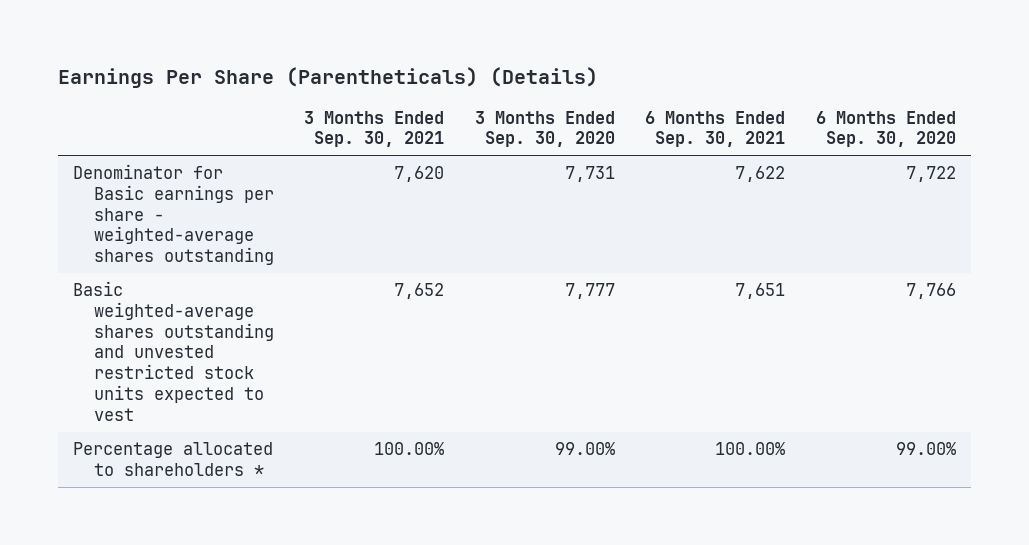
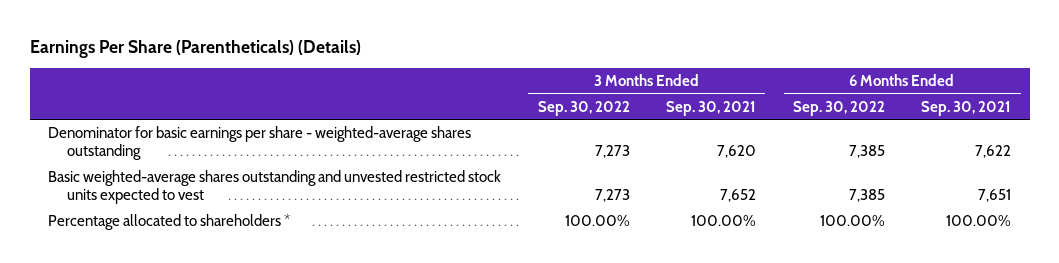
- | 3 Months Ended Sep. 30, 2021 | 3 Months Ended Sep. 30, 2020 | 6 Months Ended Sep. 30, 2021 | 6 Months Ended Sep. 30, 2020
+ | 3 Months Ended Sep. 30, 2022 | 3 Months Ended Sep. 30, 2021 | 6 Months Ended Sep. 30, 2022 | 6 Months Ended Sep. 30, 2021
- Denominator for Basic earnings per share - weighted-average shares outstanding | 7,620 | 7,731 | 7,622 | 7,722
+ Denominator for basic earnings per share - weighted-average shares outstanding | 7,273 | 7,620 | 7,385 | 7,622

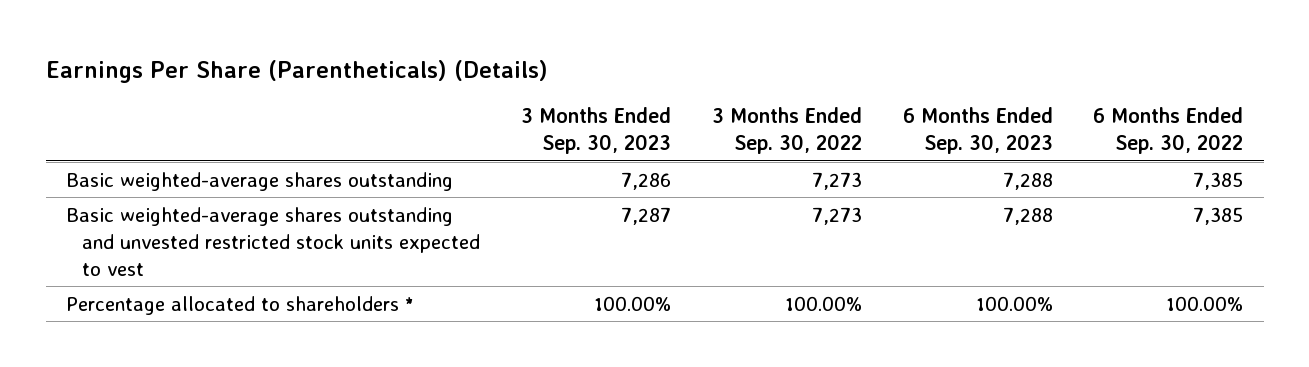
- | 3 Months Ended Sep. 30, 2022 | 3 Months Ended Sep. 30, 2021 | 6 Months Ended Sep. 30, 2022 | 6 Months Ended Sep. 30, 2021
+ | 3 Months Ended Sep. 30, 2023 | 3 Months Ended Sep. 30, 2022 | 6 Months Ended Sep. 30, 2023 | 6 Months Ended Sep. 30, 2022
- Denominator for basic earnings per share - weighted-average shares outstanding | 7,273 | 7,620 | 7,385 | 7,622
+ Basic weighted-average shares outstanding | 7,286 | 7,273 | 7,288 | 7,385

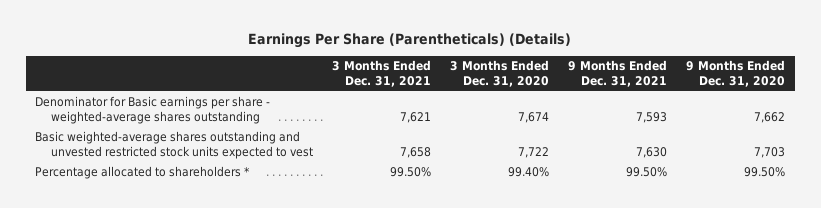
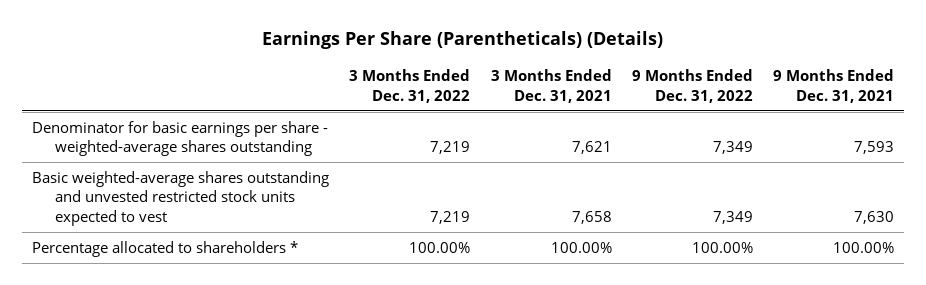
- | 3 Months Ended Dec. 31, 2021 | 3 Months Ended Dec. 31, 2020 | 9 Months Ended Dec. 31, 2021 | 9 Months Ended Dec. 31, 2020
+ | 3 Months Ended Dec. 31, 2022 | 3 Months Ended Dec. 31, 2021 | 9 Months Ended Dec. 31, 2022 | 9 Months Ended Dec. 31, 2021
- Denominator for Basic earnings per share - weighted-average shares outstanding | 7,621 | 7,674 | 7,593 | 7,662
+ Denominator for basic earnings per share - weighted-average shares outstanding | 7,219 | 7,621 | 7,349 | 7,593
- Percentage allocated to shareholders * | 99.50% | 99.40% | 99.50% | 99.50%
+ Percentage allocated to shareholders * | 100.00% | 100.00% | 100.00% | 100.00%

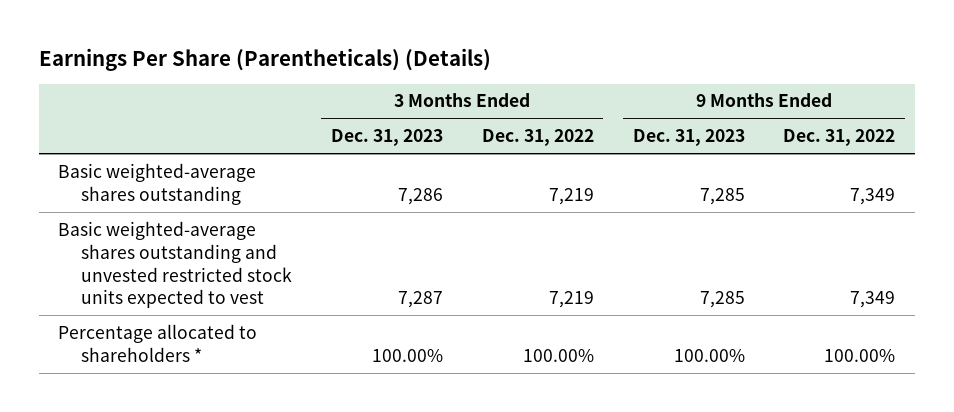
- | 3 Months Ended Dec. 31, 2022 | 3 Months Ended Dec. 31, 2021 | 9 Months Ended Dec. 31, 2022 | 9 Months Ended Dec. 31, 2021
+ | 3 Months Ended Dec. 31, 2023 | 3 Months Ended Dec. 31, 2022 | 9 Months Ended Dec. 31, 2023 | 9 Months Ended Dec. 31, 2022
- Denominator for basic earnings per share - weighted-average shares outstanding | 7,219 | 7,621 | 7,349 | 7,593
+ Basic weighted-average shares outstanding | 7,286 | 7,219 | 7,285 | 7,349

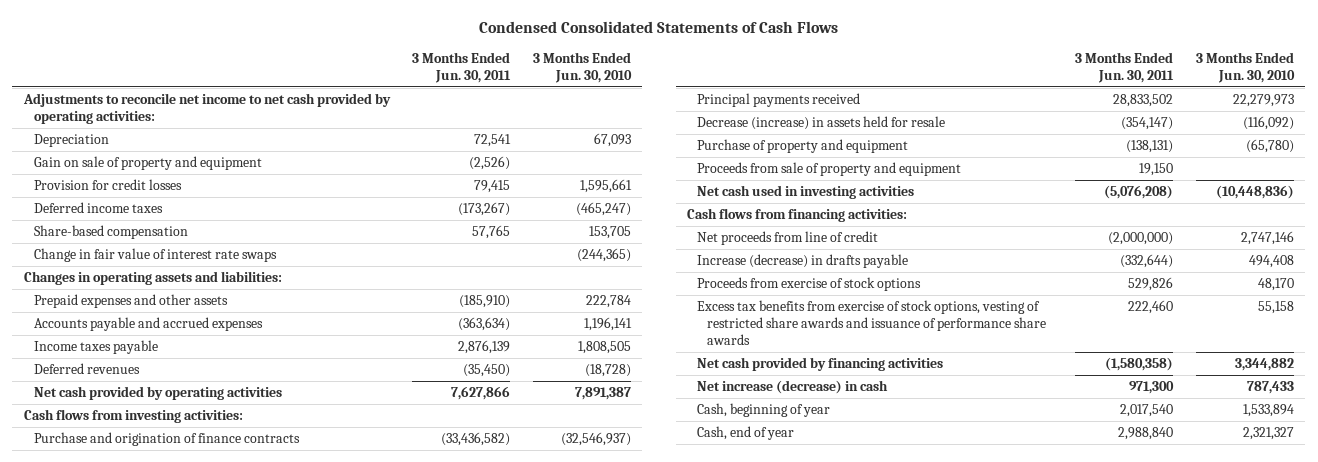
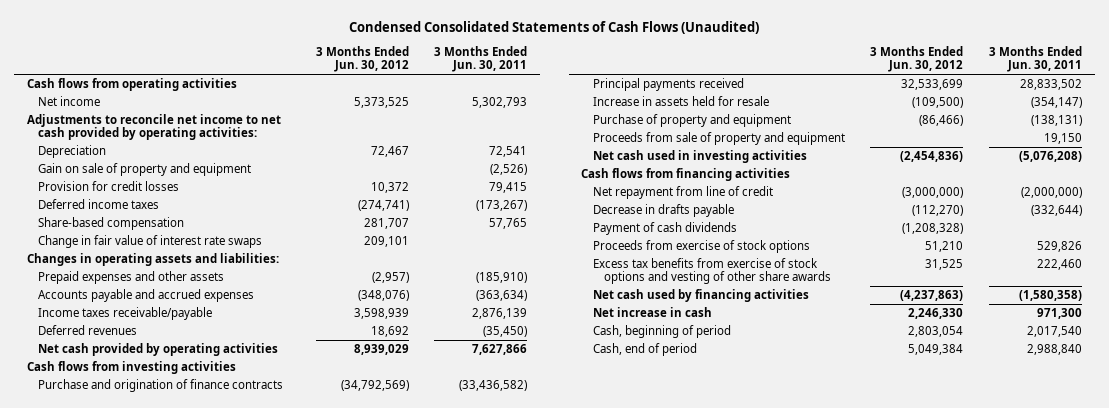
- Condensed Consolidated Statements of Cash Flows
+ Condensed Consolidated Statements of Cash Flows (Unaudited)
- | 3 Months Ended Jun. 30, 2011 | 3 Months Ended Jun. 30, 2010
+ | 3 Months Ended Jun. 30, 2012 | 3 Months Ended Jun. 30, 2011
+ Cash flows from operating activities
+ Net income | 5,373,525 | 5,302,793
- Income taxes payable | 2,876,139 | 1,808,505
+ Income taxes receivable/payable | 3,598,939 | 2,876,139
- Cash flows from investing activities:
+ Cash flows from investing activities
- Decrease (increase) in assets held for resale | (354,147) | (116,092)
+ Increase in assets held for resale | (109,500) | (354,147)
- Cash flows from financing activities:
- Net proceeds from line of credit | (2,000,000) | 2,747,146
- Increase (decrease) in drafts payable | (332,644) | 494,408
+ Cash flows from financing activities
+ Net repayment from line of credit | (3,000,000) | (2,000,000)
+ Decrease in drafts payable | (112,270) | (332,644)
+ Payment of cash dividends | (1,208,328) |
- Excess tax benefits from exercise of stock options, vesting of restricted share awards and issuance of performance share awards | 222,460 | 55,158
- Net cash provided by financing activities | (1,580,358) | 3,344,882
- Net increase (decrease) in cash | 971,300 | 787,433
- Cash, beginning of year | 2,017,540 | 1,533,894
- Cash, end of year | 2,988,840 | 2,321,327
+ Excess tax benefits from exercise of stock options and vesting of other share awards | 31,525 | 222,460
+ Net cash used by financing activities | (4,237,863) | (1,580,358)
+ Net increase in cash | 2,246,330 | 971,300
+ Cash, beginning of period | 2,803,054 | 2,017,540
+ Cash, end of period | 5,049,384 | 2,988,840

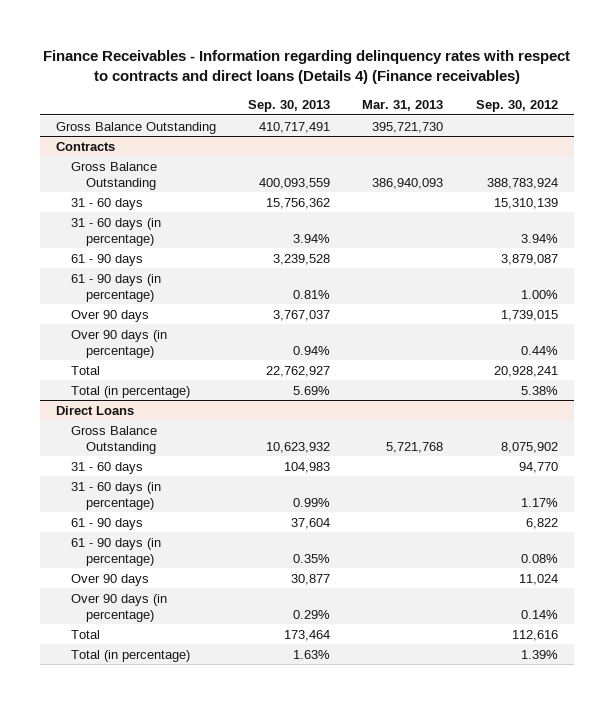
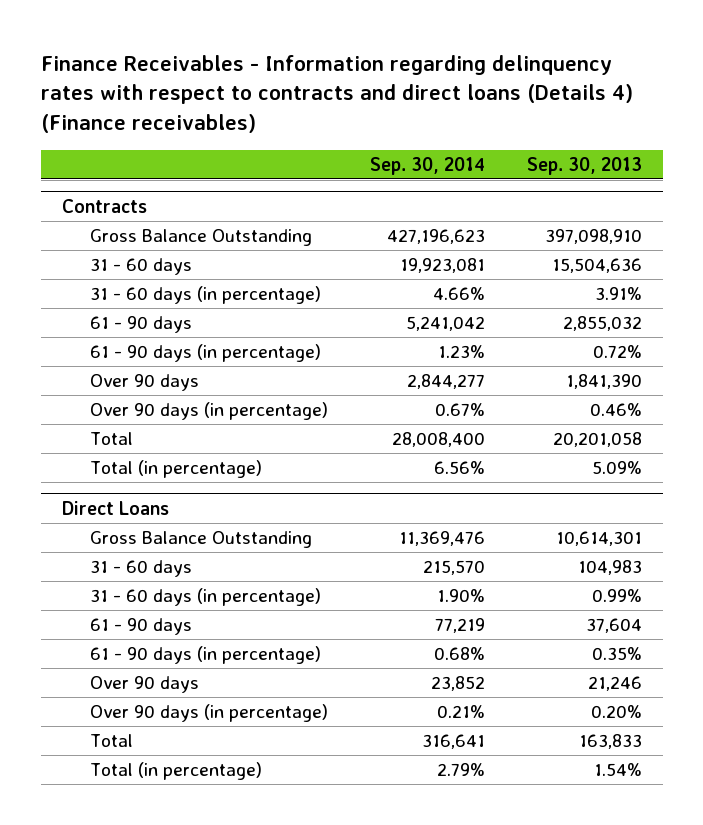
- | Sep. 30, 2013 | Mar. 31, 2013 | Sep. 30, 2012
+ | Sep. 30, 2014 | Sep. 30, 2013
- Gross Balance Outstanding | 410,717,491 | 395,721,730 |
@ Contracts
- Gross Balance Outstanding | 400,093,559 | 386,940,093 | 388,783,924
- 31 - 60 days | 15,756,362 | | 15,310,139
- 31 - 60 days (in percentage) | 3.94% | | 3.94%
- 61 - 90 days | 3,239,528 | | 3,879,087
- 61 - 90 days (in percentage) | 0.81% | | 1.00%
- Over 90 days | 3,767,037 | | 1,739,015
- Over 90 days (in percentage) | 0.94% | | 0.44%
- Total | 22,762,927 | | 20,928,241
- Total (in percentage) | 5.69% | | 5.38%
+ Gross Balance Outstanding | 427,196,623 | 397,098,910
+ 31 - 60 days | 19,923,081 | 15,504,636
+ 31 - 60 days (in percentage) | 4.66% | 3.91%
+ 61 - 90 days | 5,241,042 | 2,855,032
+ 61 - 90 days (in percentage) | 1.23% | 0.72%
+ Over 90 days | 2,844,277 | 1,841,390
+ Over 90 days (in percentage) | 0.67% | 0.46%
+ Total | 28,008,400 | 20,201,058
+ Total (in percentage) | 6.56% | 5.09%
@ Direct Loans
- Gross Balance Outstanding | 10,623,932 | 5,721,768 | 8,075,902
+ Gross Balance Outstanding | 11,369,476 | 10,614,301
- Over 90 days | 30,877 | | 11,024
- Over 90 days (in percentage) | 0.29% | | 0.14%
- Total | 173,464 | | 112,616
- Total (in percentage) | 1.63% | | 1.39%
+ Over 90 days | 23,852 | 21,246
+ Over 90 days (in percentage) | 0.21% | 0.20%
+ Total | 316,641 | 163,833
+ Total (in percentage) | 2.79% | 1.54%

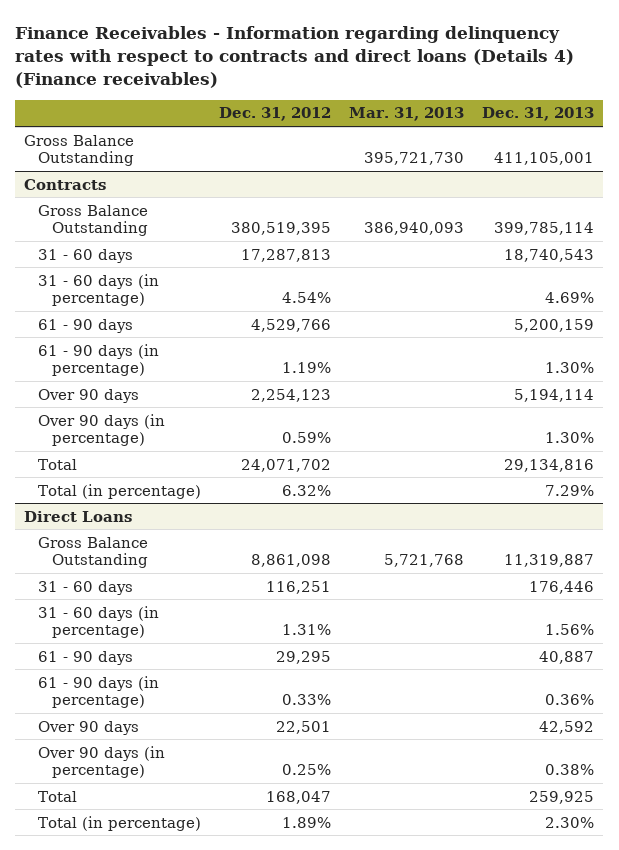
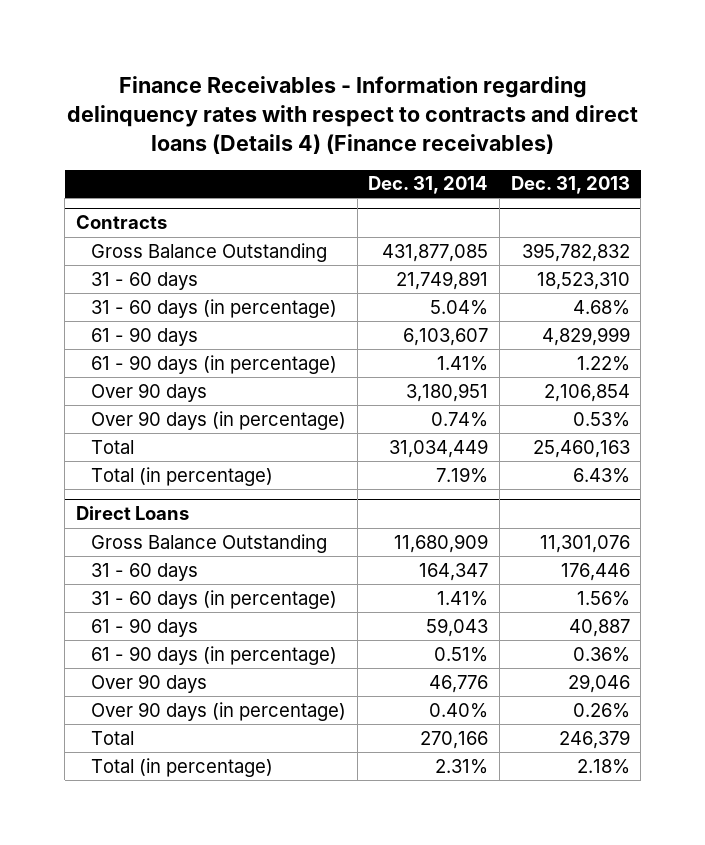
- | Dec. 31, 2012 | Mar. 31, 2013 | Dec. 31, 2013
+ | Dec. 31, 2014 | Dec. 31, 2013
- Gross Balance Outstanding | | 395,721,730 | 411,105,001
@ Contracts
- Gross Balance Outstanding | 380,519,395 | 386,940,093 | 399,785,114
- 31 - 60 days | 17,287,813 | | 18,740,543
- 31 - 60 days (in percentage) | 4.54% | | 4.69%
- 61 - 90 days | 4,529,766 | | 5,200,159
- 61 - 90 days (in percentage) | 1.19% | | 1.30%
- Over 90 days | 2,254,123 | | 5,194,114
- Over 90 days (in percentage) | 0.59% | | 1.30%
- Total | 24,071,702 | | 29,134,816
- Total (in percentage) | 6.32% | | 7.29%
+ Gross Balance Outstanding | 431,877,085 | 395,782,832
+ 31 - 60 days | 21,749,891 | 18,523,310
+ 31 - 60 days (in percentage) | 5.04% | 4.68%
+ 61 - 90 days | 6,103,607 | 4,829,999
+ 61 - 90 days (in percentage) | 1.41% | 1.22%
+ Over 90 days | 3,180,951 | 2,106,854
+ Over 90 days (in percentage) | 0.74% | 0.53%
+ Total | 31,034,449 | 25,460,163
+ Total (in percentage) | 7.19% | 6.43%
@ Direct Loans
- Gross Balance Outstanding | 8,861,098 | 5,721,768 | 11,319,887
+ Gross Balance Outstanding | 11,680,909 | 11,301,076
- Over 90 days | 22,501 | | 42,592
- Over 90 days (in percentage) | 0.25% | | 0.38%
- Total | 168,047 | | 259,925
- Total (in percentage) | 1.89% | | 2.30%
+ Over 90 days | 46,776 | 29,046
+ Over 90 days (in percentage) | 0.40% | 0.26%
+ Total | 270,166 | 246,379
+ Total (in percentage) | 2.31% | 2.18%

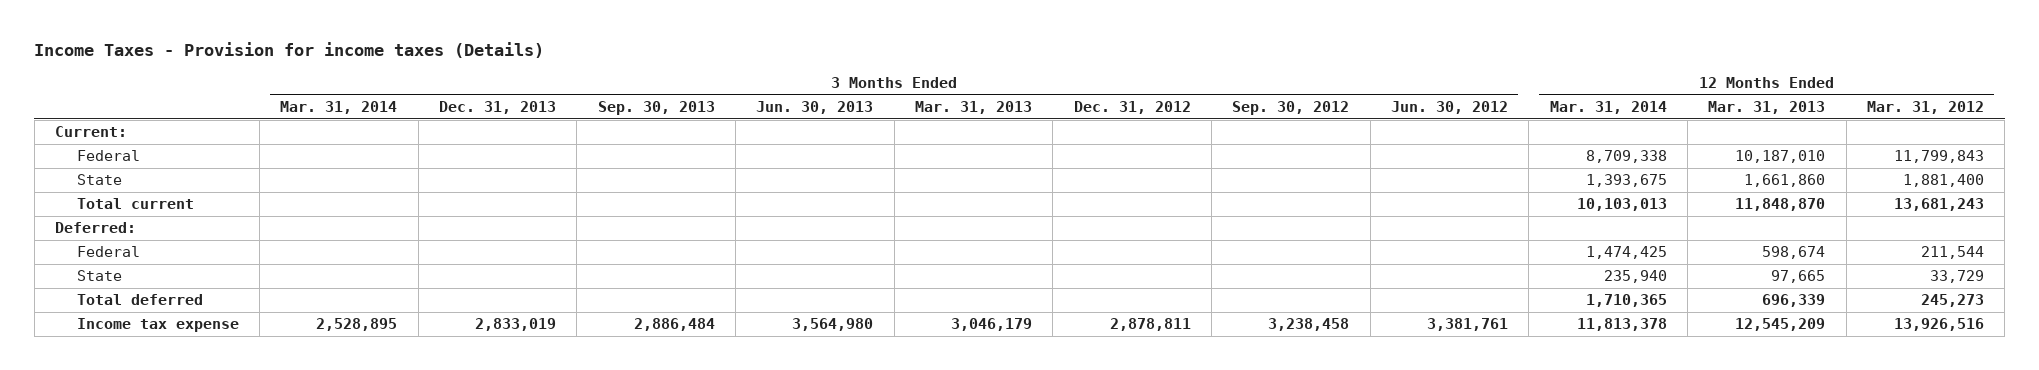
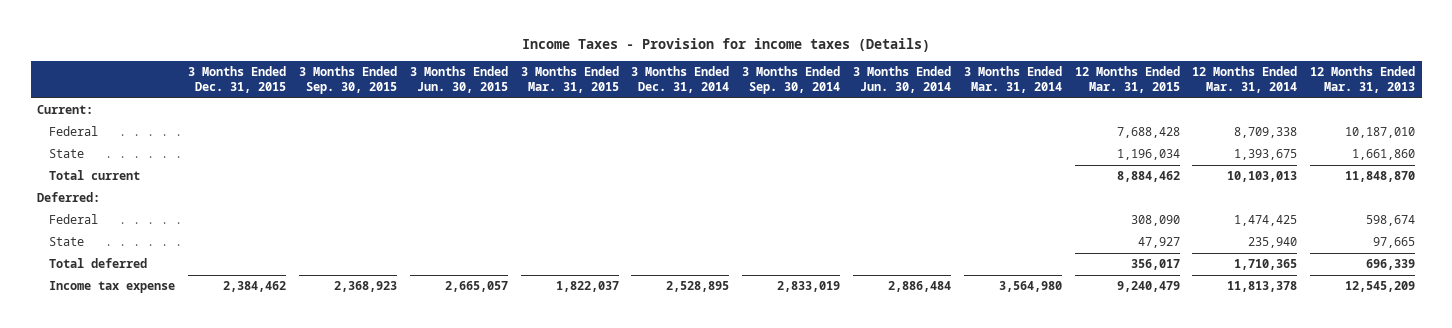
- | 3 Months Ended Mar. 31, 2014 | 3 Months Ended Dec. 31, 2013 | 3 Months Ended Sep. 30, 2013 | 3 Months Ended Jun. 30, 2013 | 3 Months Ended Mar. 31, 2013 | 3 Months Ended Dec. 31, 2012 | 3 Months Ended Sep. 30, 2012 | 3 Months Ended Jun. 30, 2012 | 12 Months Ended Mar. 31, 2014 | 12 Months Ended Mar. 31, 2013 | 12 Months Ended Mar. 31, 2012
+ | 3 Months Ended Dec. 31, 2015 | 3 Months Ended Sep. 30, 2015 | 3 Months Ended Jun. 30, 2015 | 3 Months Ended Mar. 31, 2015 | 3 Months Ended Dec. 31, 2014 | 3 Months Ended Sep. 30, 2014 | 3 Months Ended Jun. 30, 2014 | 3 Months Ended Mar. 31, 2014 | 12 Months Ended Mar. 31, 2015 | 12 Months Ended Mar. 31, 2014 | 12 Months Ended Mar. 31, 2013
- Income tax expense | 2,528,895 | 2,833,019 | 2,886,484 | 3,564,980 | 3,046,179 | 2,878,811 | 3,238,458 | 3,381,761 | 11,813,378 | 12,545,209 | 13,926,516
+ Income tax expense | 2,384,462 | 2,368,923 | 2,665,057 | 1,822,037 | 2,528,895 | 2,833,019 | 2,886,484 | 3,564,980 | 9,240,479 | 11,813,378 | 12,545,209

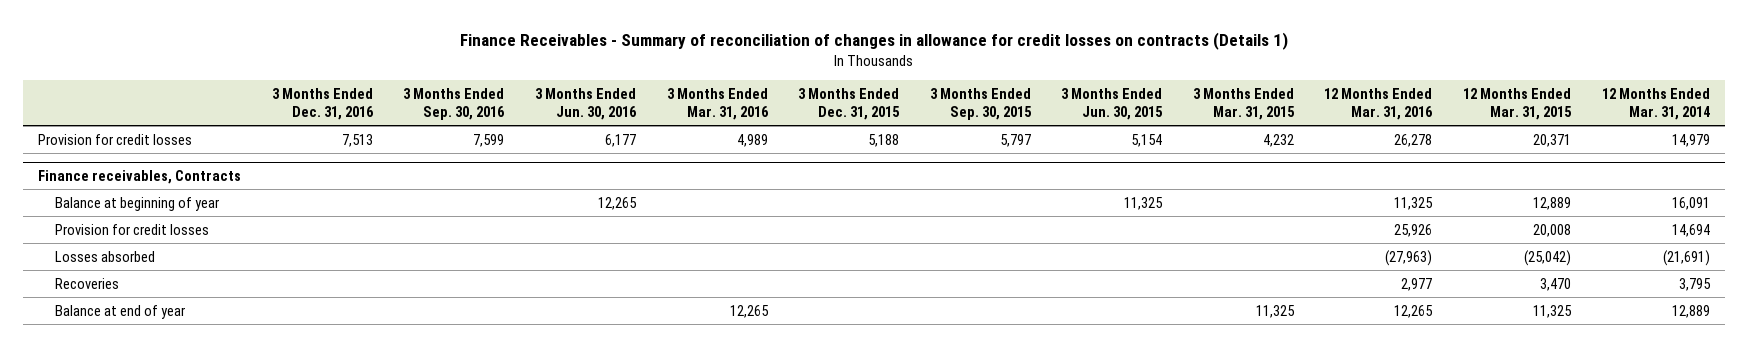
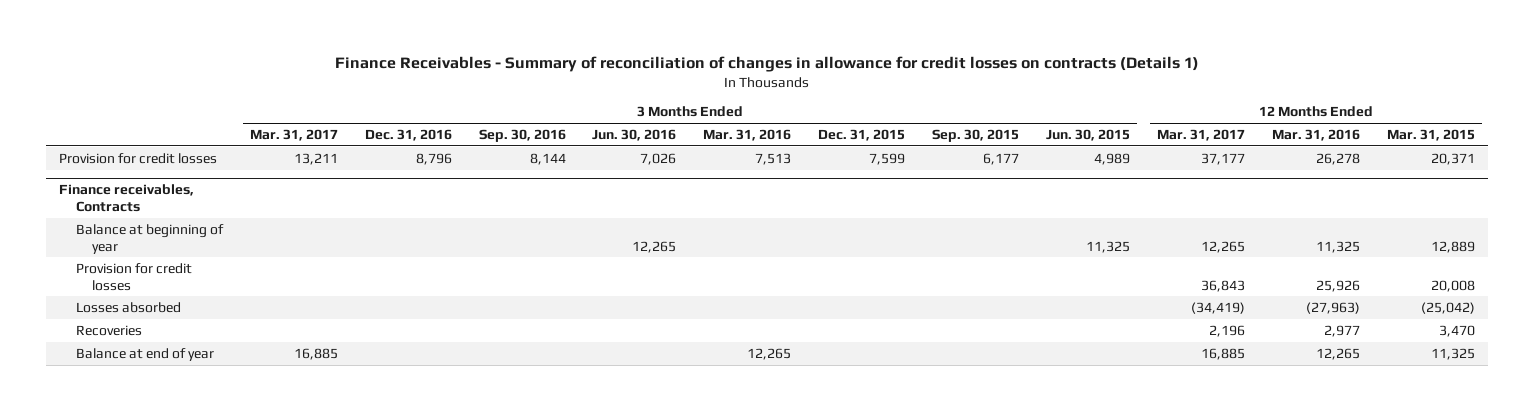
- | 3 Months Ended Dec. 31, 2016 | 3 Months Ended Sep. 30, 2016 | 3 Months Ended Jun. 30, 2016 | 3 Months Ended Mar. 31, 2016 | 3 Months Ended Dec. 31, 2015 | 3 Months Ended Sep. 30, 2015 | 3 Months Ended Jun. 30, 2015 | 3 Months Ended Mar. 31, 2015 | 12 Months Ended Mar. 31, 2016 | 12 Months Ended Mar. 31, 2015 | 12 Months Ended Mar. 31, 2014
+ | 3 Months Ended Mar. 31, 2017 | 3 Months Ended Dec. 31, 2016 | 3 Months Ended Sep. 30, 2016 | 3 Months Ended Jun. 30, 2016 | 3 Months Ended Mar. 31, 2016 | 3 Months Ended Dec. 31, 2015 | 3 Months Ended Sep. 30, 2015 | 3 Months Ended Jun. 30, 2015 | 12 Months Ended Mar. 31, 2017 | 12 Months Ended Mar. 31, 2016 | 12 Months Ended Mar. 31, 2015
- Provision for credit losses | 7,513 | 7,599 | 6,177 | 4,989 | 5,188 | 5,797 | 5,154 | 4,232 | 26,278 | 20,371 | 14,979
+ Provision for credit losses | 13,211 | 8,796 | 8,144 | 7,026 | 7,513 | 7,599 | 6,177 | 4,989 | 37,177 | 26,278 | 20,371

